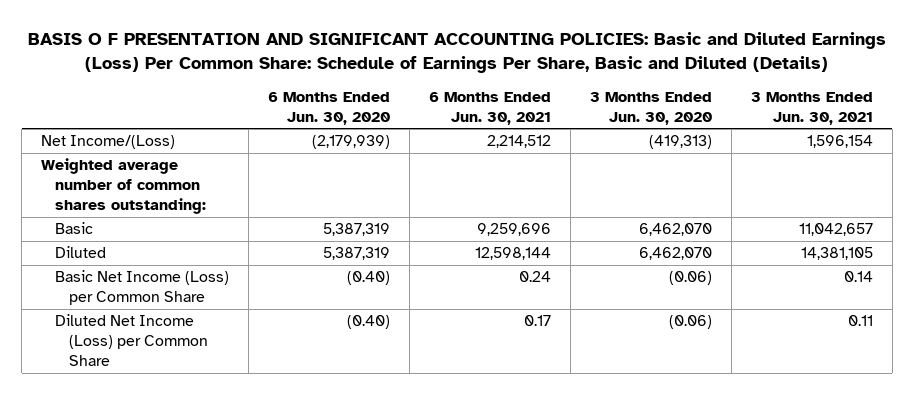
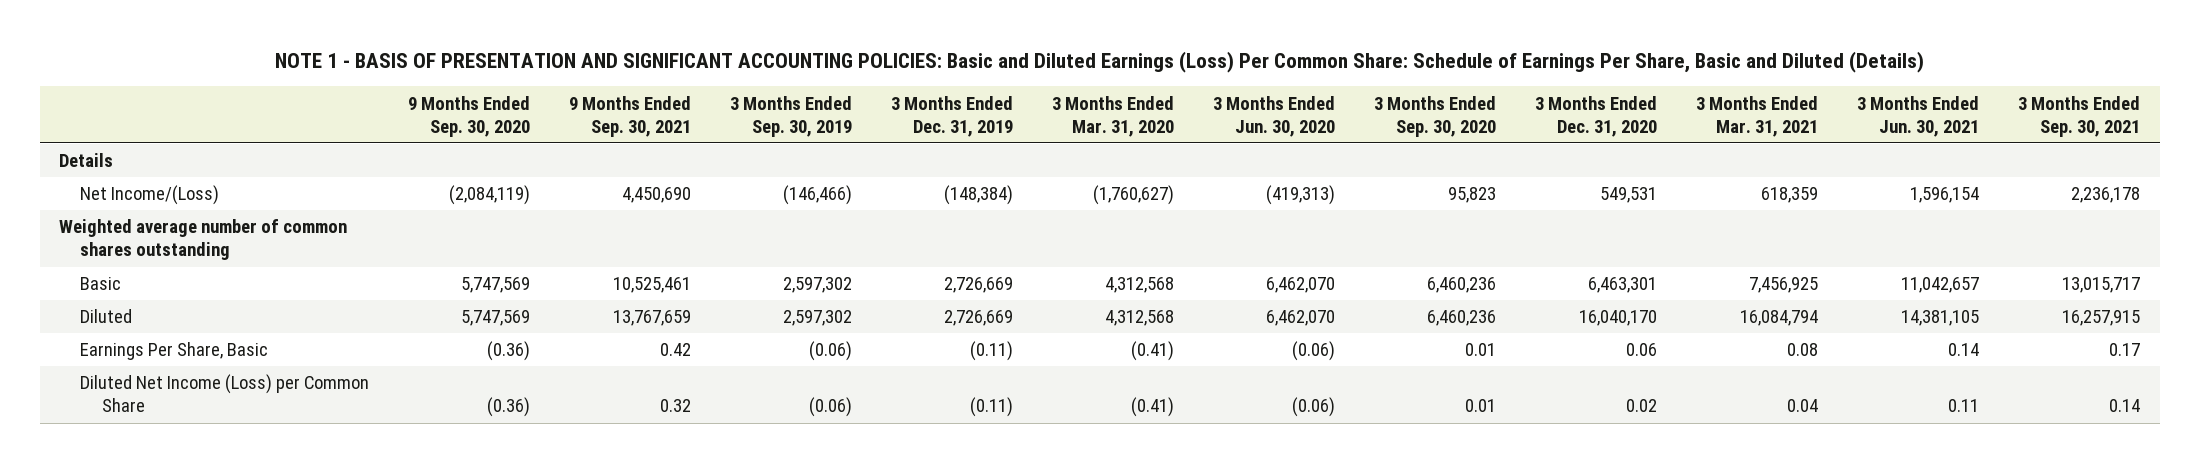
- BASIS O F PRESENTATION AND SIGNIFICANT ACCOUNTING POLICIES: Basic and Diluted Earnings (Loss) Per Common Share: Schedule of Earnings Per Share, Basic and Diluted (Details)
+ NOTE 1 - BASIS OF PRESENTATION AND SIGNIFICANT ACCOUNTING POLICIES: Basic and Diluted Earnings (Loss) Per Common Share: Schedule of Earnings Per Share, Basic and Diluted (Details)
- | 6 Months Ended Jun. 30, 2020 | 6 Months Ended Jun. 30, 2021 | 3 Months Ended Jun. 30, 2020 | 3 Months Ended Jun. 30, 2021
+ | 9 Months Ended Sep. 30, 2020 | 9 Months Ended Sep. 30, 2021 | 3 Months Ended Sep. 30, 2019 | 3 Months Ended Dec. 31, 2019 | 3 Months Ended Mar. 31, 2020 | 3 Months Ended Jun. 30, 2020 | 3 Months Ended Sep. 30, 2020 | 3 Months Ended Dec. 31, 2020 | 3 Months Ended Mar. 31, 2021 | 3 Months Ended Jun. 30, 2021 | 3 Months Ended Sep. 30, 2021
+ Details
- Weighted average number of common shares outstanding:
+ Weighted average number of common shares outstanding
- Basic Net Income (Loss) per Common Share | (0.40) | 0.24 | (0.06) | 0.14
+ Earnings Per Share, Basic | (0.36) | 0.42 | (0.06) | (0.11) | (0.41) | (0.06) | 0.01 | 0.06 | 0.08 | 0.14 | 0.17

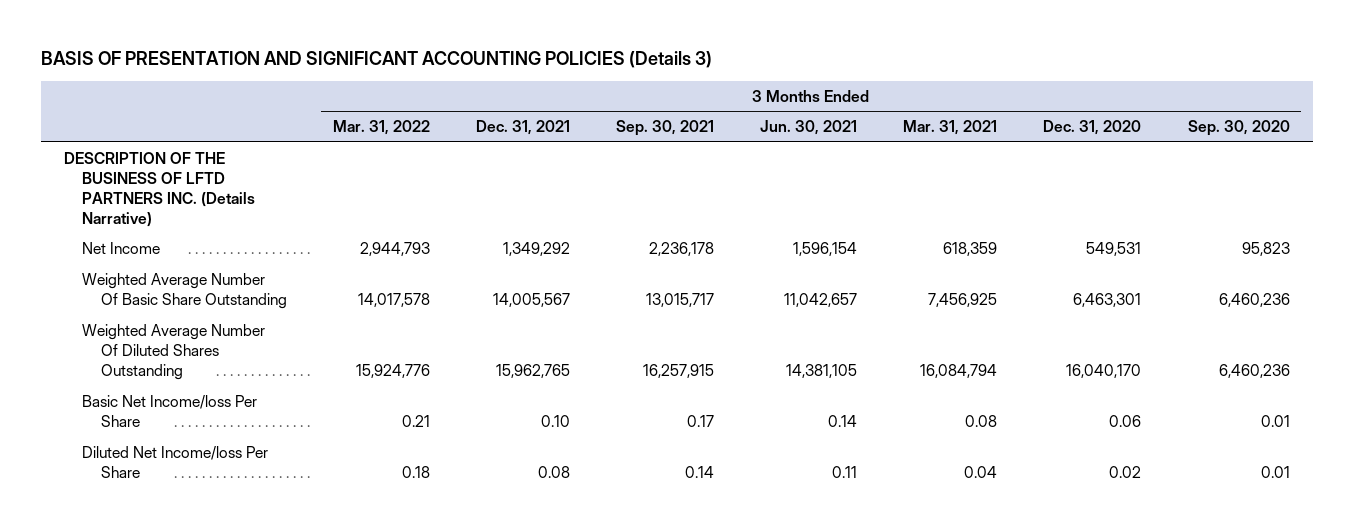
- NOTE 1 - BASIS OF PRESENTATION AND SIGNIFICANT ACCOUNTING POLICIES: Basic and Diluted Earnings (Loss) Per Common Share: Schedule of Earnings Per Share, Basic and Diluted (Details)
+ BASIS OF PRESENTATION AND SIGNIFICANT ACCOUNTING POLICIES (Details 3)
- | 9 Months Ended Sep. 30, 2020 | 9 Months Ended Sep. 30, 2021 | 3 Months Ended Sep. 30, 2019 | 3 Months Ended Dec. 31, 2019 | 3 Months Ended Mar. 31, 2020 | 3 Months Ended Jun. 30, 2020 | 3 Months Ended Sep. 30, 2020 | 3 Months Ended Dec. 31, 2020 | 3 Months Ended Mar. 31, 2021 | 3 Months Ended Jun. 30, 2021 | 3 Months Ended Sep. 30, 2021
+ | 3 Months Ended Mar. 31, 2022 | 3 Months Ended Dec. 31, 2021 | 3 Months Ended Sep. 30, 2021 | 3 Months Ended Jun. 30, 2021 | 3 Months Ended Mar. 31, 2021 | 3 Months Ended Dec. 31, 2020 | 3 Months Ended Sep. 30, 2020
- Details
- Net Income/(Loss) | (2,084,119) | 4,450,690 | (146,466) | (148,384) | (1,760,627) | (419,313) | 95,823 | 549,531 | 618,359 | 1,596,154 | 2,236,178
- Weighted average number of common shares outstanding
- Basic | 5,747,569 | 10,525,461 | 2,597,302 | 2,726,669 | 4,312,568 | 6,462,070 | 6,460,236 | 6,463,301 | 7,456,925 | 11,042,657 | 13,015,717
- Diluted | 5,747,569 | 13,767,659 | 2,597,302 | 2,726,669 | 4,312,568 | 6,462,070 | 6,460,236 | 16,040,170 | 16,084,794 | 14,381,105 | 16,257,915
- Earnings Per Share, Basic | (0.36) | 0.42 | (0.06) | (0.11) | (0.41) | (0.06) | 0.01 | 0.06 | 0.08 | 0.14 | 0.17
- Diluted Net Income (Loss) per Common Share | (0.36) | 0.32 | (0.06) | (0.11) | (0.41) | (0.06) | 0.01 | 0.02 | 0.04 | 0.11 | 0.14
+ DESCRIPTION OF THE BUSINESS OF LFTD PARTNERS INC. (Details Narrative)
+ Net Income | 2,944,793 | 1,349,292 | 2,236,178 | 1,596,154 | 618,359 | 549,531 | 95,823
+ Weighted Average Number Of Basic Share Outstanding | 14,017,578 | 14,005,567 | 13,015,717 | 11,042,657 | 7,456,925 | 6,463,301 | 6,460,236
+ Weighted Average Number Of Diluted Shares Outstanding | 15,924,776 | 15,962,765 | 16,257,915 | 14,381,105 | 16,084,794 | 16,040,170 | 6,460,236
+ Basic Net Income/loss Per Share | 0.21 | 0.10 | 0.17 | 0.14 | 0.08 | 0.06 | 0.01
+ Diluted Net Income/loss Per Share | 0.18 | 0.08 | 0.14 | 0.11 | 0.04 | 0.02 | 0.01

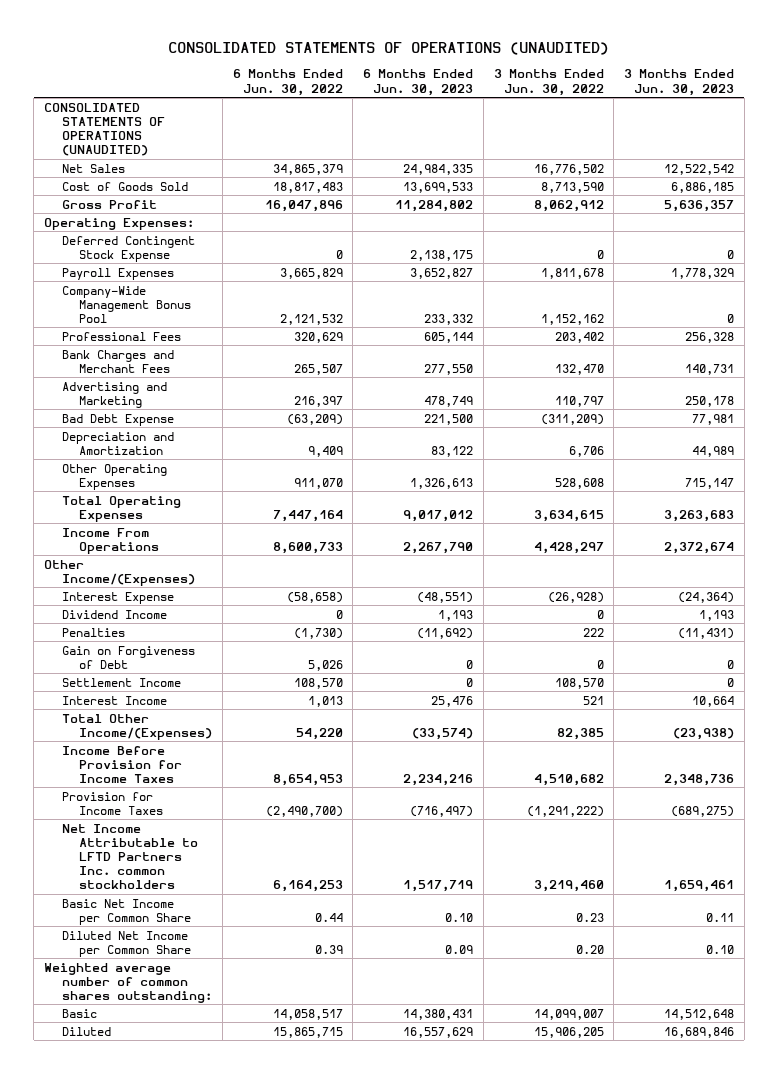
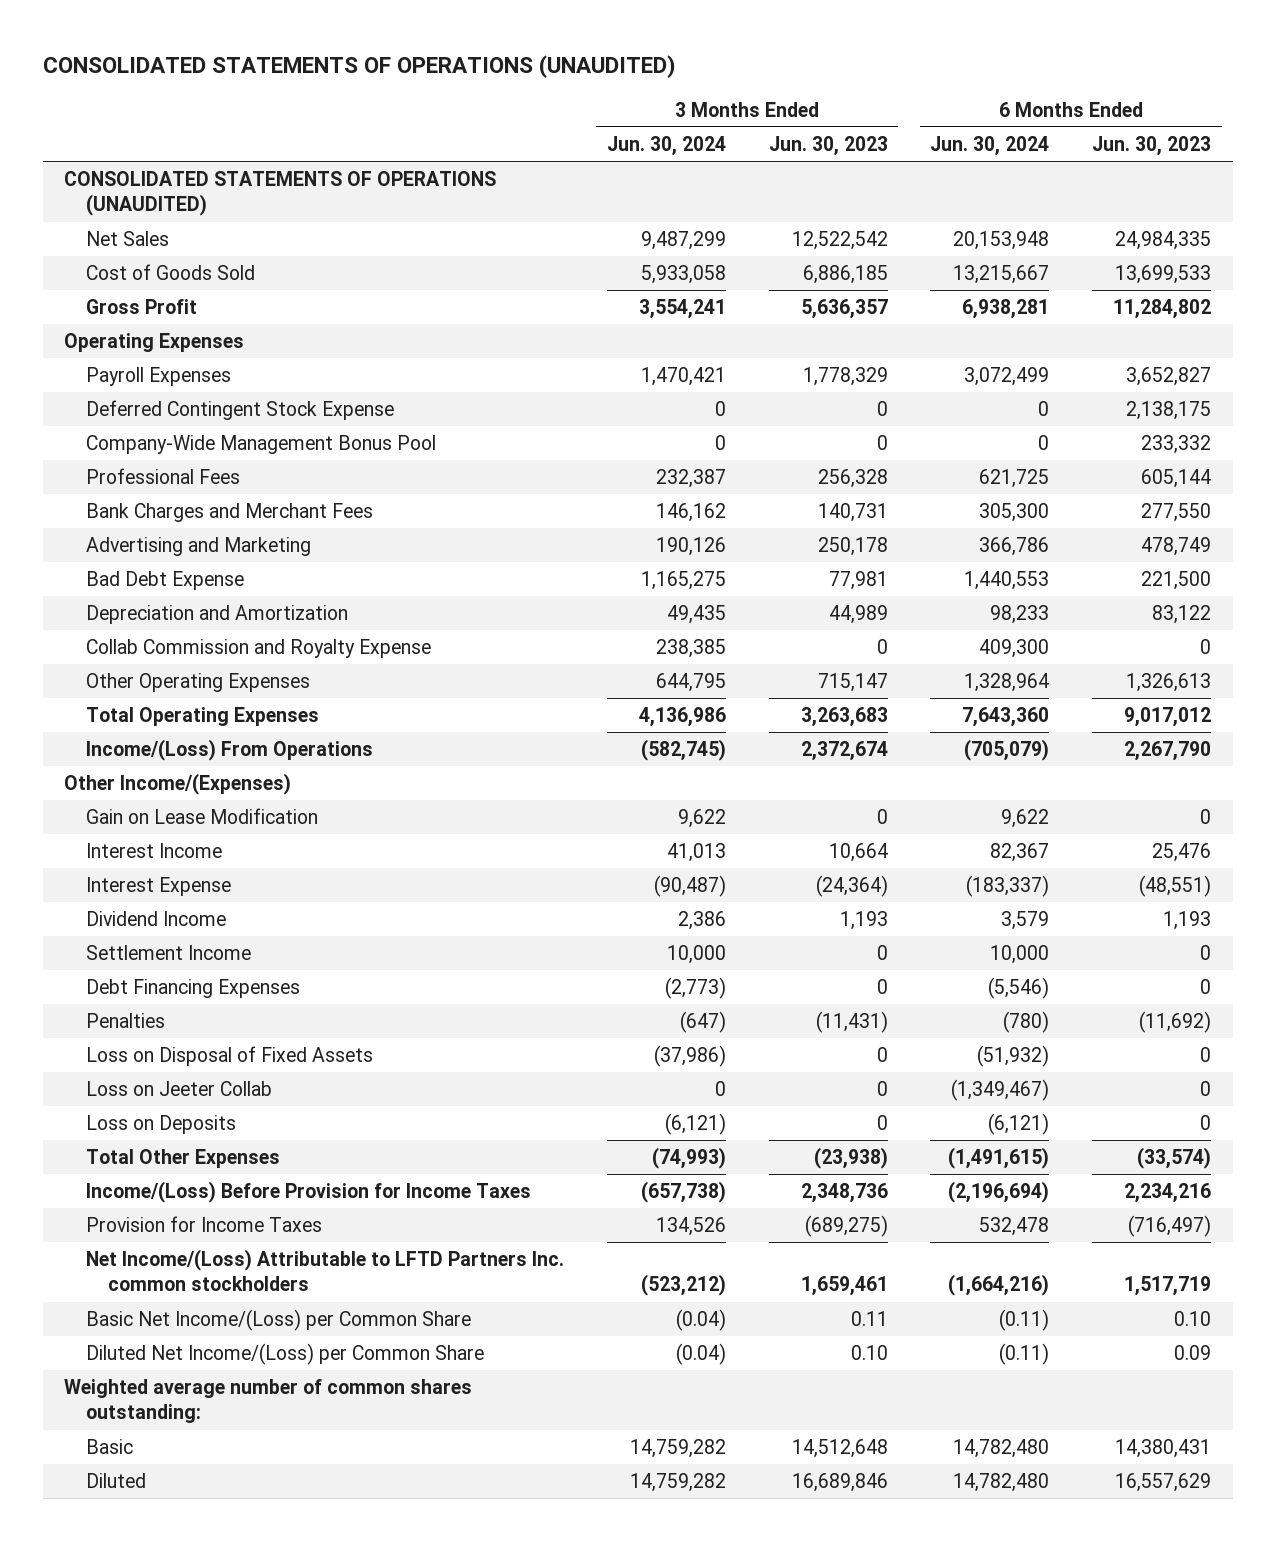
- | 6 Months Ended Jun. 30, 2022 | 6 Months Ended Jun. 30, 2023 | 3 Months Ended Jun. 30, 2022 | 3 Months Ended Jun. 30, 2023
+ | 3 Months Ended Jun. 30, 2024 | 3 Months Ended Jun. 30, 2023 | 6 Months Ended Jun. 30, 2024 | 6 Months Ended Jun. 30, 2023
- Operating Expenses:
+ Operating Expenses
moved down: Deferred Contingent Stock Expense | 0 | 0 | 0 | 2,138,175
+ Collab Commission and Royalty Expense | 238,385 | 0 | 409,300 | 0
- Income From Operations | 8,600,733 | 2,267,790 | 4,428,297 | 2,372,674
+ Income/(Loss) From Operations | (582,745) | 2,372,674 | (705,079) | 2,267,790
+ Gain on Lease Modification | 9,622 | 0 | 9,622 | 0
moved up: Interest Income | 41,013 | 10,664 | 82,367 | 25,476
- Gain on Forgiveness of Debt | 5,026 | 0 | 0 | 0
- Total Other Income/(Expenses) | 54,220 | (33,574) | 82,385 | (23,938)
- Income Before Provision for Income Taxes | 8,654,953 | 2,234,216 | 4,510,682 | 2,348,736
+ Debt Financing Expenses | (2,773) | 0 | (5,546) | 0
moved down: Penalties | (647) | (11,431) | (780) | (11,692)
+ Loss on Disposal of Fixed Assets | (37,986) | 0 | (51,932) | 0
+ Loss on Jeeter Collab | 0 | 0 | (1,349,467) | 0
+ Loss on Deposits | (6,121) | 0 | (6,121) | 0
+ Total Other Expenses | (74,993) | (23,938) | (1,491,615) | (33,574)
+ Income/(Loss) Before Provision for Income Taxes | (657,738) | 2,348,736 | (2,196,694) | 2,234,216
- Net Income Attributable to LFTD Partners Inc. common stockholders | 6,164,253 | 1,517,719 | 3,219,460 | 1,659,461
- Basic Net Income per Common Share | 0.44 | 0.10 | 0.23 | 0.11
- Diluted Net Income per Common Share | 0.39 | 0.09 | 0.20 | 0.10
+ Net Income/(Loss) Attributable to LFTD Partners Inc. common stockholders | (523,212) | 1,659,461 | (1,664,216) | 1,517,719
+ Basic Net Income/(Loss) per Common Share | (0.04) | 0.11 | (0.11) | 0.10
+ Diluted Net Income/(Loss) per Common Share | (0.04) | 0.10 | (0.11) | 0.09

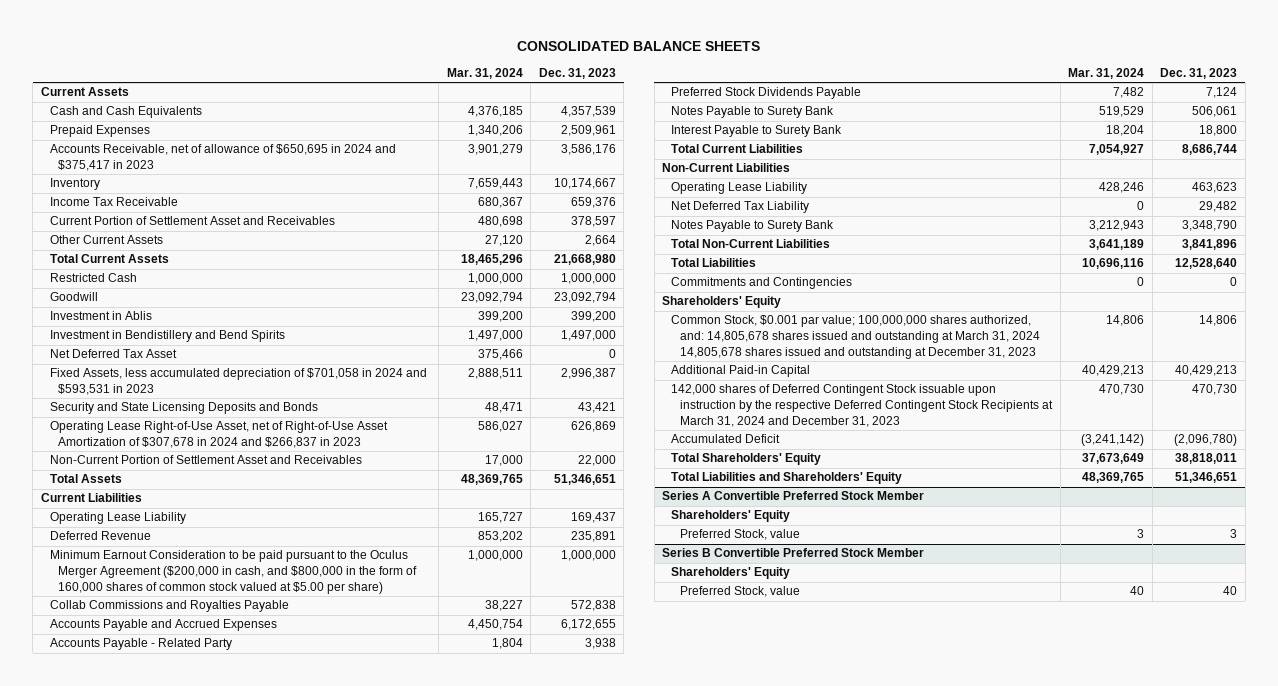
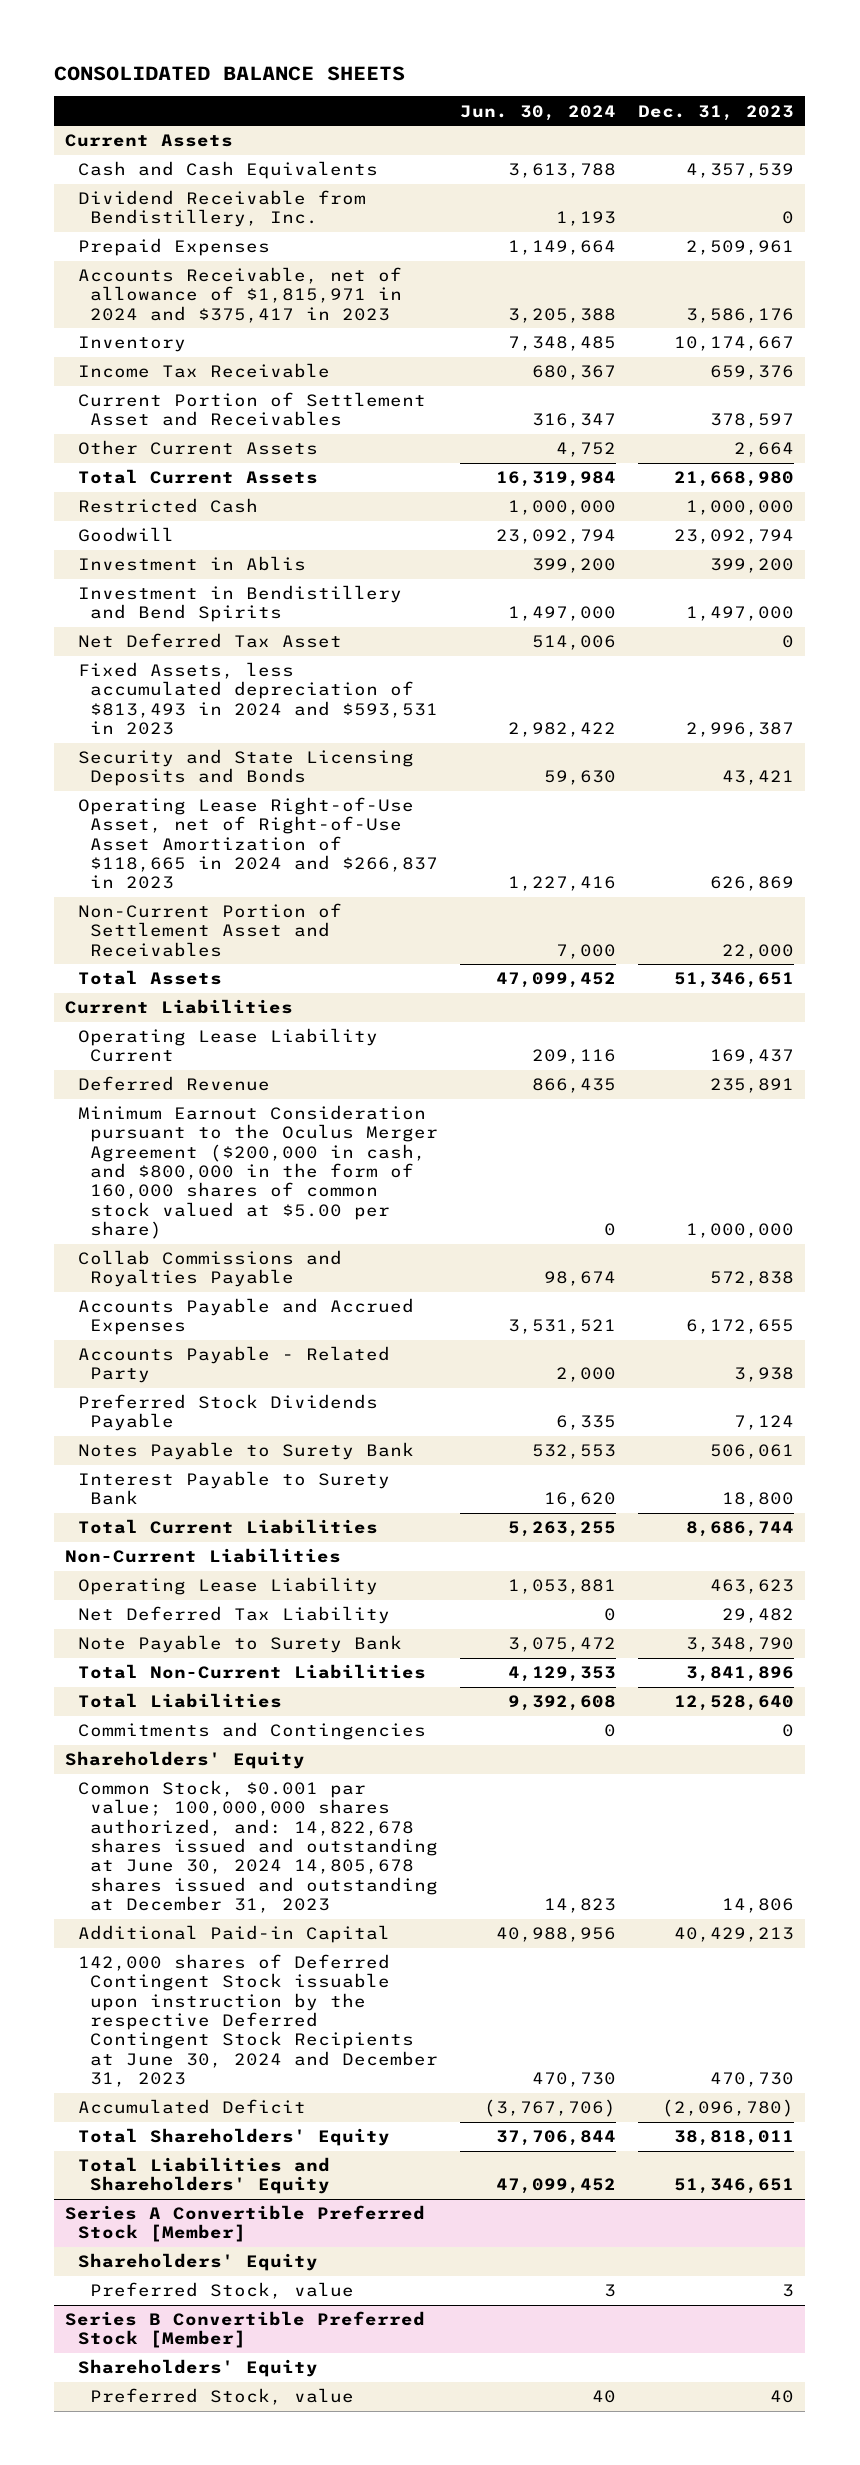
- | Mar. 31, 2024 | Dec. 31, 2023
+ | Jun. 30, 2024 | Dec. 31, 2023
+ Dividend Receivable from Bendistillery, Inc. | 1,193 | 0
- Accounts Receivable, net of allowance of $650,695 in 2024 and $375,417 in 2023 | 3,901,279 | 3,586,176
+ Accounts Receivable, net of allowance of $1,815,971 in 2024 and $375,417 in 2023 | 3,205,388 | 3,586,176
- Fixed Assets, less accumulated depreciation of $701,058 in 2024 and $593,531 in 2023 | 2,888,511 | 2,996,387
+ Fixed Assets, less accumulated depreciation of $813,493 in 2024 and $593,531 in 2023 | 2,982,422 | 2,996,387
- Operating Lease Right-of-Use Asset, net of Right-of-Use Asset Amortization of $307,678 in 2024 and $266,837 in 2023 | 586,027 | 626,869
+ Operating Lease Right-of-Use Asset, net of Right-of-Use Asset Amortization of $118,665 in 2024 and $266,837 in 2023 | 1,227,416 | 626,869
- Operating Lease Liability | 165,727 | 169,437
+ Operating Lease Liability Current | 209,116 | 169,437
- Minimum Earnout Consideration to be paid pursuant to the Oculus Merger Agreement ($200,000 in cash, and $800,000 in the form of 160,000 shares of common stock valued at $5.00 per share) | 1,000,000 | 1,000,000
+ Minimum Earnout Consideration pursuant to the Oculus Merger Agreement ($200,000 in cash, and $800,000 in the form of 160,000 shares of common stock valued at $5.00 per share) | 0 | 1,000,000
- Notes Payable to Surety Bank | 3,212,943 | 3,348,790
+ Note Payable to Surety Bank | 3,075,472 | 3,348,790
- Common Stock, $0.001 par value; 100,000,000 shares authorized, and: 14,805,678 shares issued and outstanding at March 31, 2024 14,805,678 shares issued and outstanding at December 31, 2023 | 14,806 | 14,806
+ Common Stock, $0.001 par value; 100,000,000 shares authorized, and: 14,822,678 shares issued and outstanding at June 30, 2024 14,805,678 shares issued and outstanding at December 31, 2023 | 14,823 | 14,806
- 142,000 shares of Deferred Contingent Stock issuable upon instruction by the respective Deferred Contingent Stock Recipients at March 31, 2024 and December 31, 2023 | 470,730 | 470,730
+ 142,000 shares of Deferred Contingent Stock issuable upon instruction by the respective Deferred Contingent Stock Recipients at June 30, 2024 and December 31, 2023 | 470,730 | 470,730
- Series A Convertible Preferred Stock Member
+ Series A Convertible Preferred Stock [Member]
- Series B Convertible Preferred Stock Member
+ Series B Convertible Preferred Stock [Member]

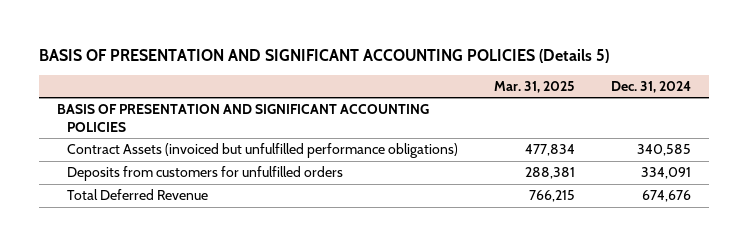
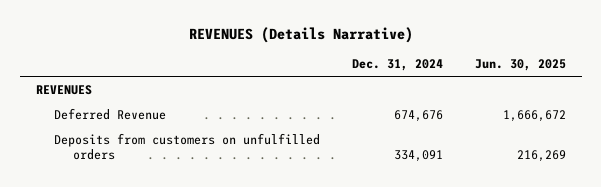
- BASIS OF PRESENTATION AND SIGNIFICANT ACCOUNTING POLICIES (Details 5)
+ REVENUES (Details Narrative)
- | Mar. 31, 2025 | Dec. 31, 2024
+ | Dec. 31, 2024 | Jun. 30, 2025
- BASIS OF PRESENTATION AND SIGNIFICANT ACCOUNTING POLICIES
- Contract Assets (invoiced but unfulfilled performance obligations) | 477,834 | 340,585
- Deposits from customers for unfulfilled orders | 288,381 | 334,091
- Total Deferred Revenue | 766,215 | 674,676
+ REVENUES
+ Deferred Revenue | 674,676 | 1,666,672
+ Deposits from customers on unfulfilled orders | 334,091 | 216,269

